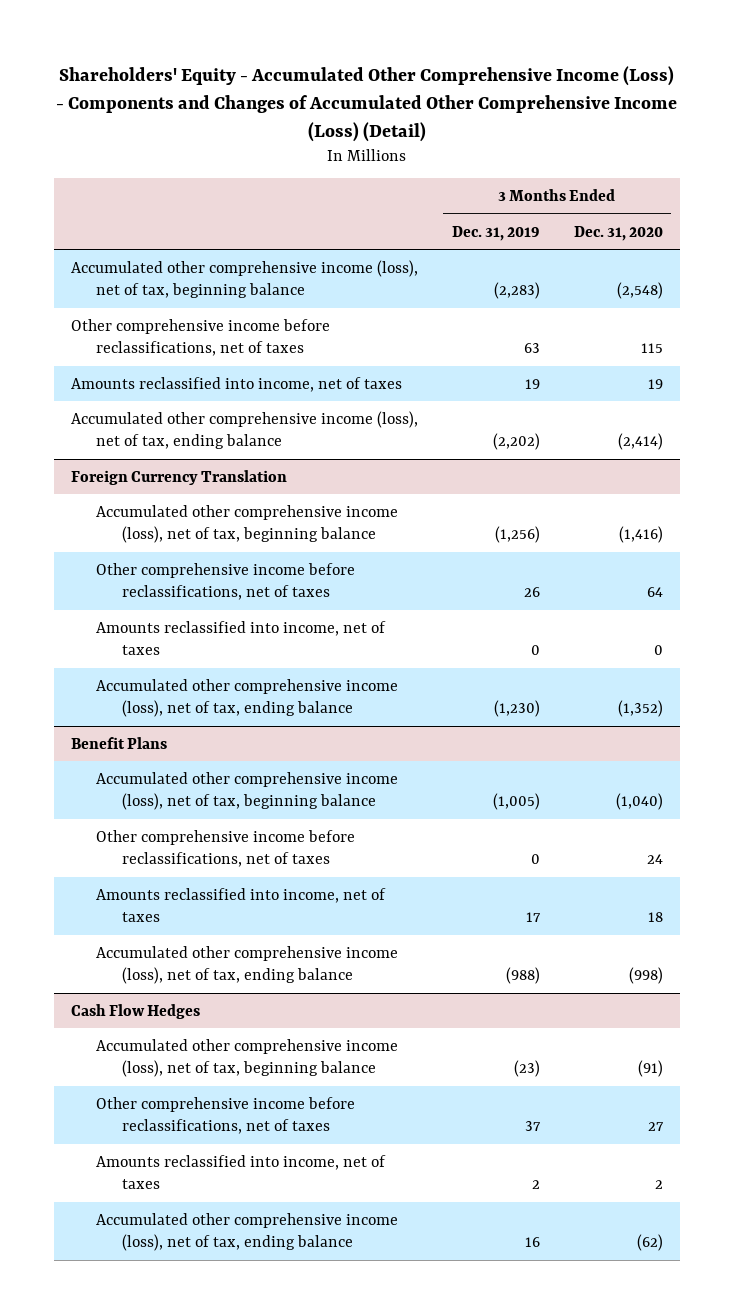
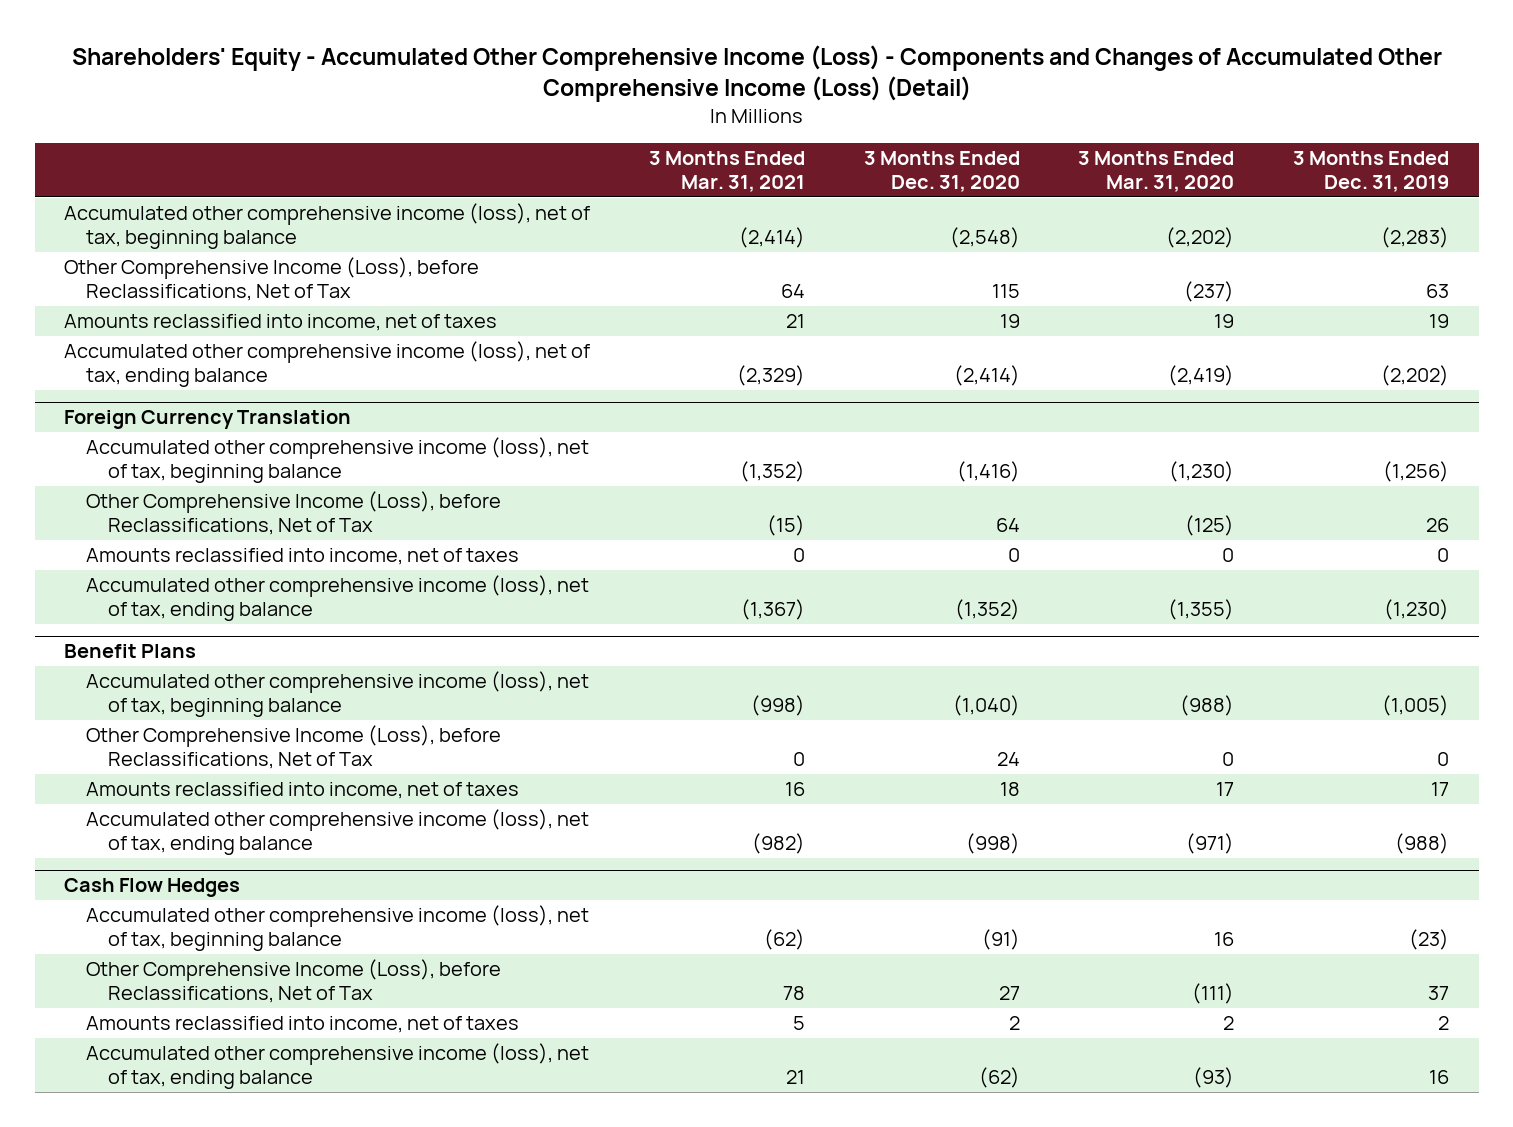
- | 3 Months Ended Dec. 31, 2019 | 3 Months Ended Dec. 31, 2020
+ | 3 Months Ended Mar. 31, 2021 | 3 Months Ended Dec. 31, 2020 | 3 Months Ended Mar. 31, 2020 | 3 Months Ended Dec. 31, 2019
- Other comprehensive income before reclassifications, net of taxes | 63 | 115
+ Other Comprehensive Income (Loss), before Reclassifications, Net of Tax | 64 | 115 | (237) | 63
@ Foreign Currency Translation
- Other comprehensive income before reclassifications, net of taxes | 26 | 64
+ Other Comprehensive Income (Loss), before Reclassifications, Net of Tax | (15) | 64 | (125) | 26
@ Benefit Plans
- Other comprehensive income before reclassifications, net of taxes | 0 | 24
+ Other Comprehensive Income (Loss), before Reclassifications, Net of Tax | 0 | 24 | 0 | 0
@ Cash Flow Hedges
- Other comprehensive income before reclassifications, net of taxes | 37 | 27
+ Other Comprehensive Income (Loss), before Reclassifications, Net of Tax | 78 | 27 | (111) | 37

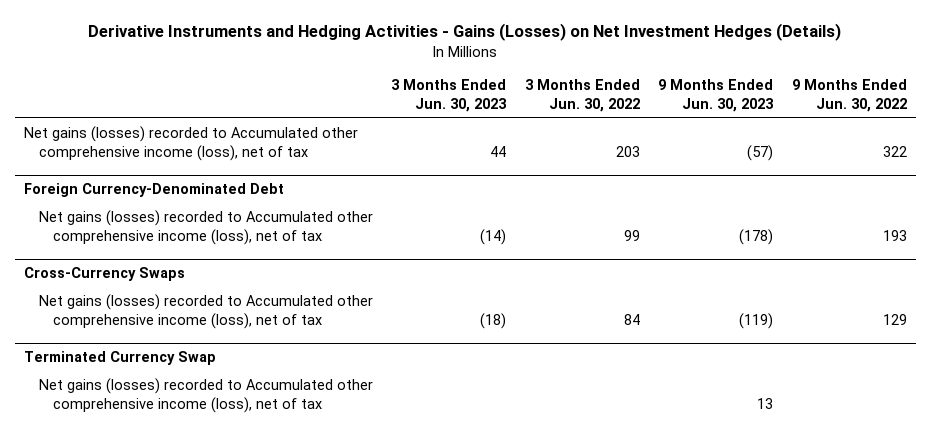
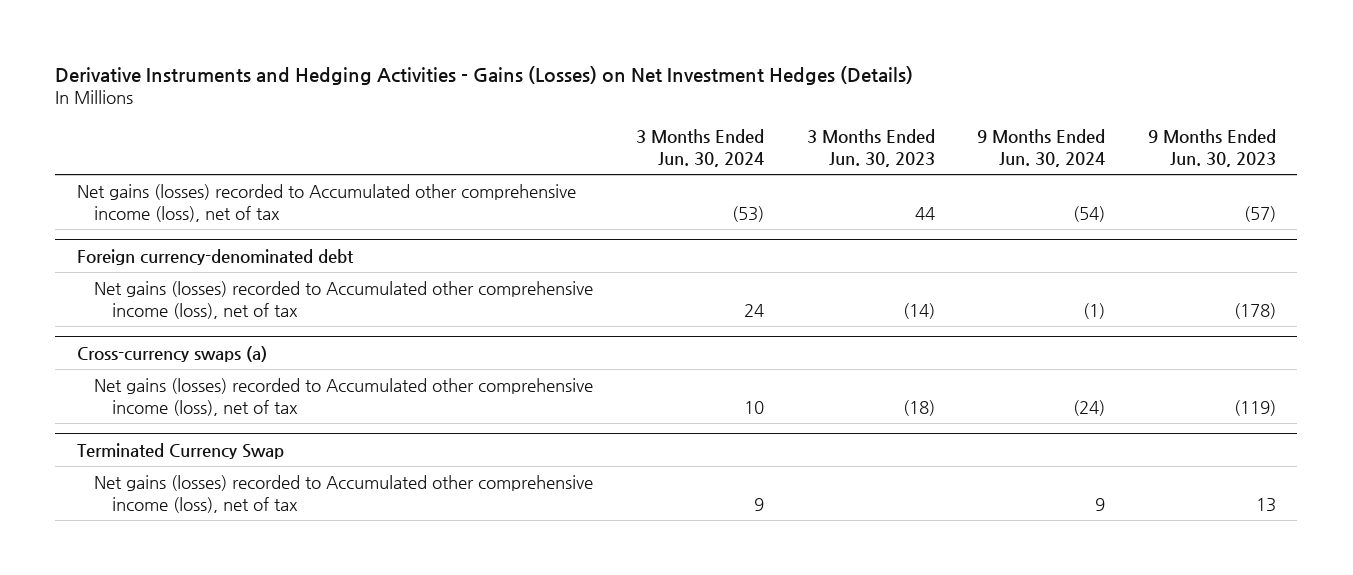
- | 3 Months Ended Jun. 30, 2023 | 3 Months Ended Jun. 30, 2022 | 9 Months Ended Jun. 30, 2023 | 9 Months Ended Jun. 30, 2022
+ | 3 Months Ended Jun. 30, 2024 | 3 Months Ended Jun. 30, 2023 | 9 Months Ended Jun. 30, 2024 | 9 Months Ended Jun. 30, 2023
- Foreign Currency-Denominated Debt
+ Foreign currency-denominated debt
- Cross-Currency Swaps
+ Cross-currency swaps (a)

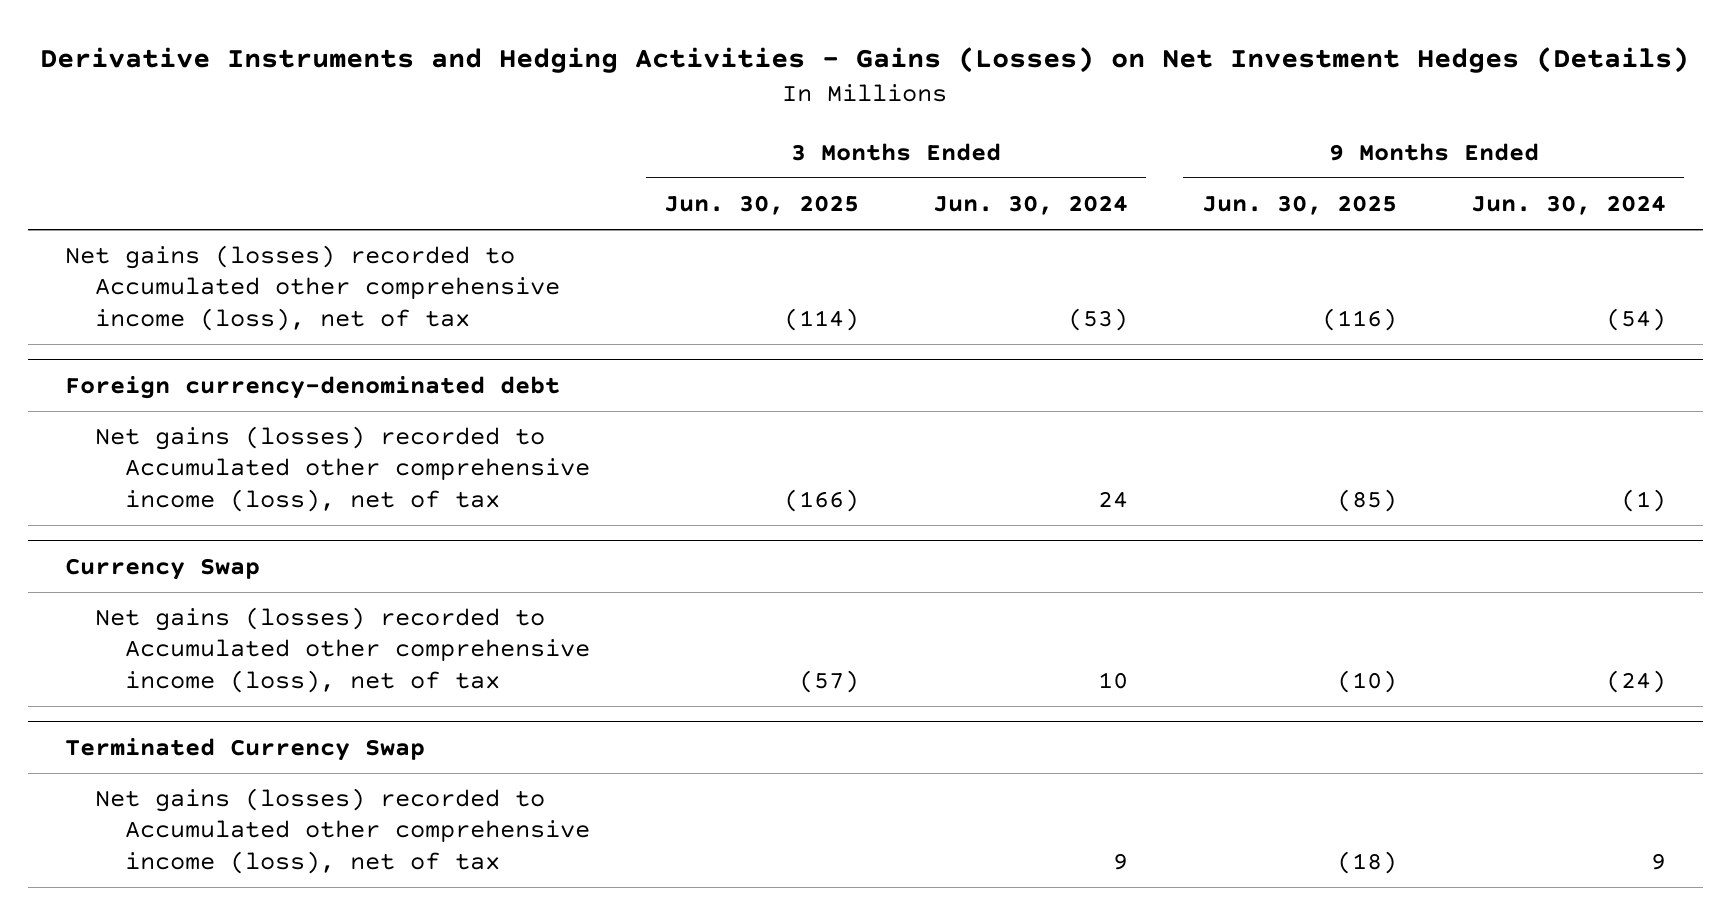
- | 3 Months Ended Jun. 30, 2024 | 3 Months Ended Jun. 30, 2023 | 9 Months Ended Jun. 30, 2024 | 9 Months Ended Jun. 30, 2023
+ | 3 Months Ended Jun. 30, 2025 | 3 Months Ended Jun. 30, 2024 | 9 Months Ended Jun. 30, 2025 | 9 Months Ended Jun. 30, 2024
- Cross-currency swaps (a)
+ Currency Swap

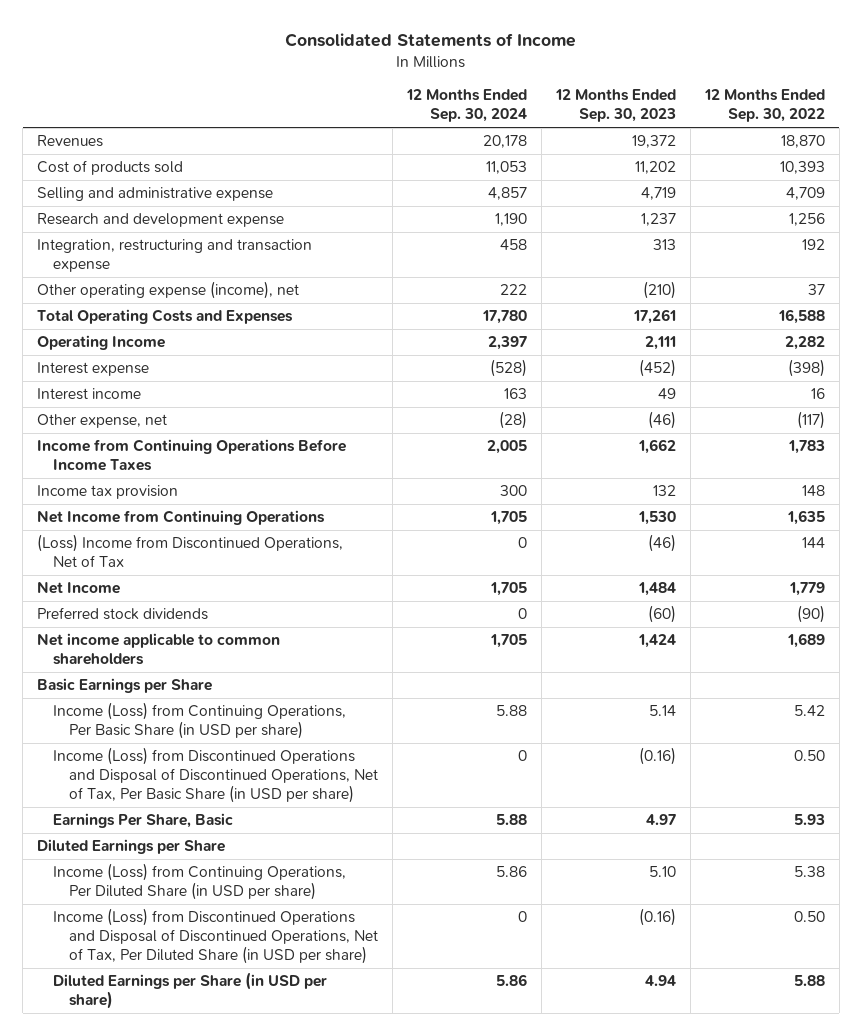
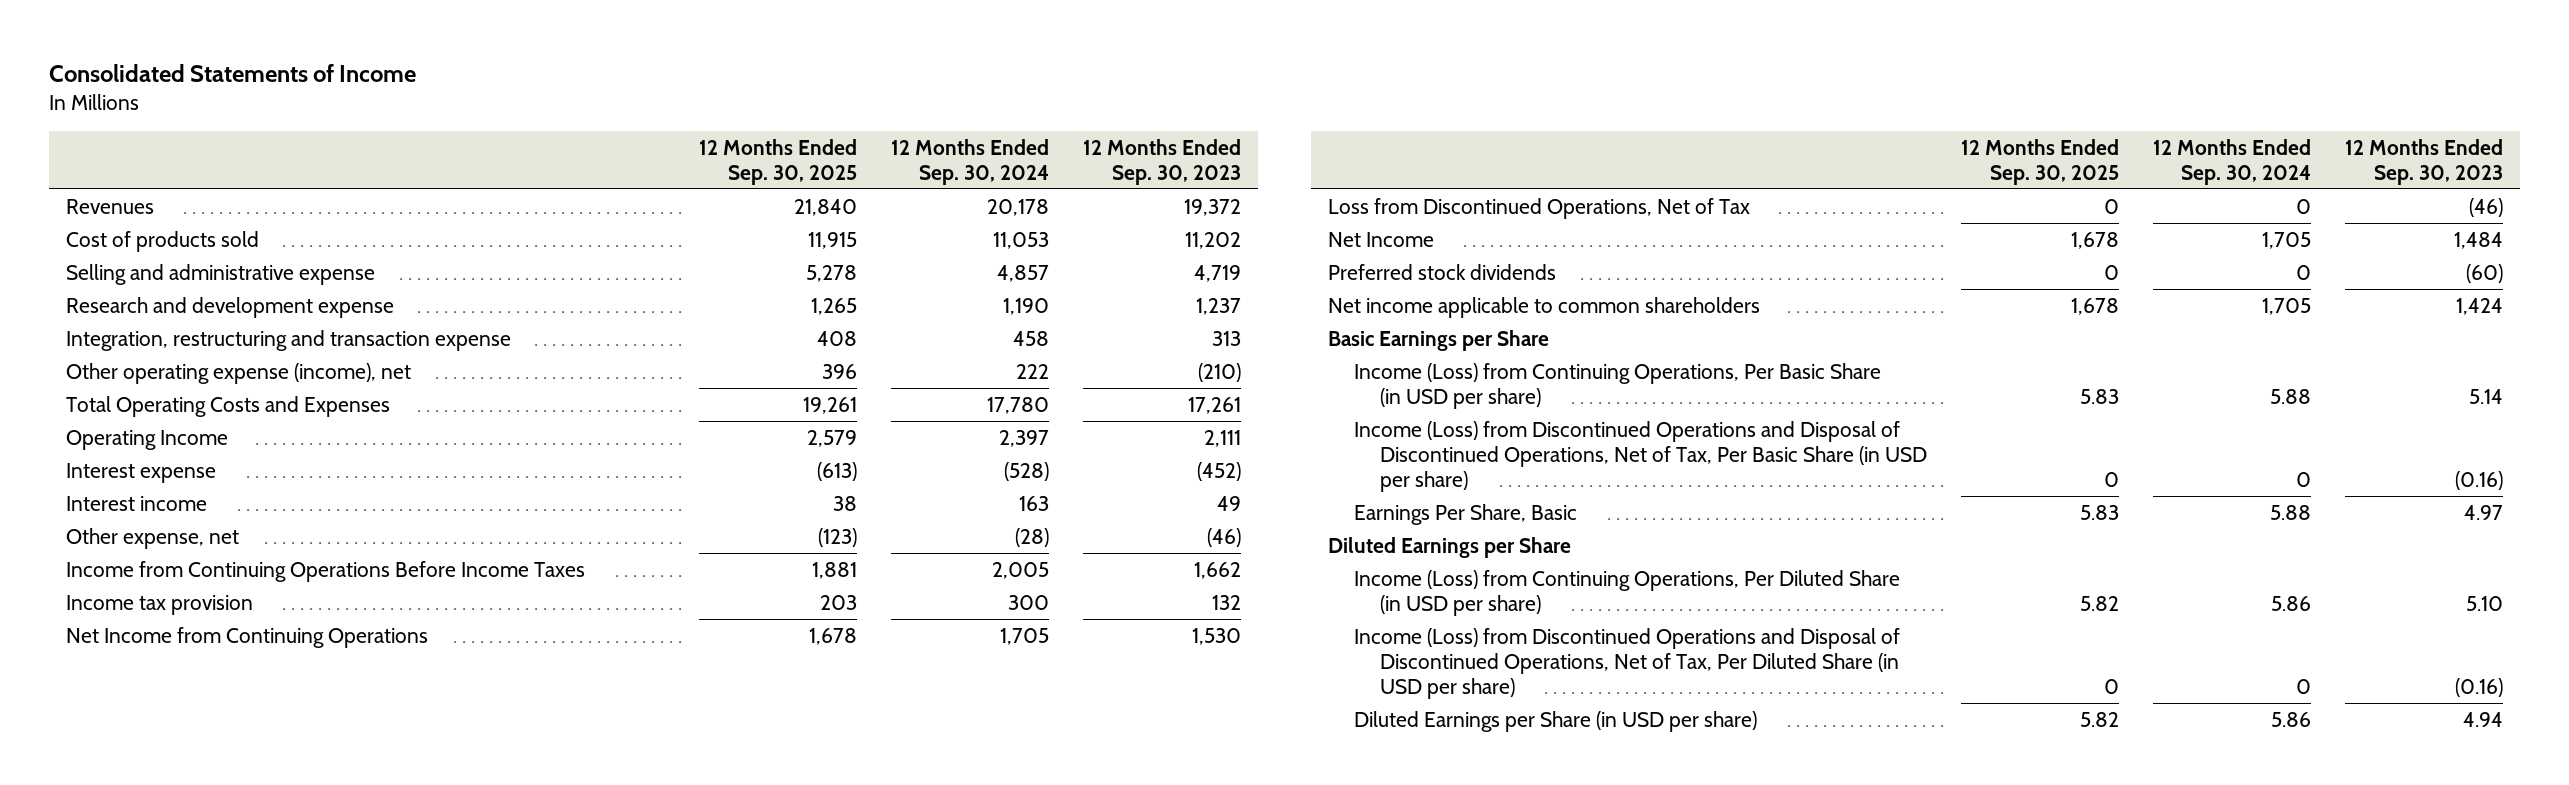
- | 12 Months Ended Sep. 30, 2024 | 12 Months Ended Sep. 30, 2023 | 12 Months Ended Sep. 30, 2022
+ | 12 Months Ended Sep. 30, 2025 | 12 Months Ended Sep. 30, 2024 | 12 Months Ended Sep. 30, 2023
- (Loss) Income from Discontinued Operations, Net of Tax | 0 | (46) | 144
+ Loss from Discontinued Operations, Net of Tax | 0 | 0 | (46)

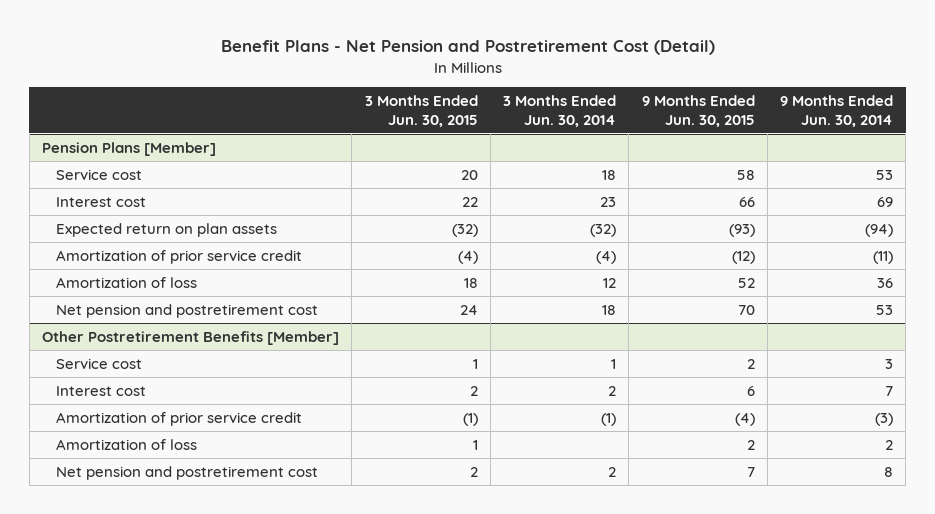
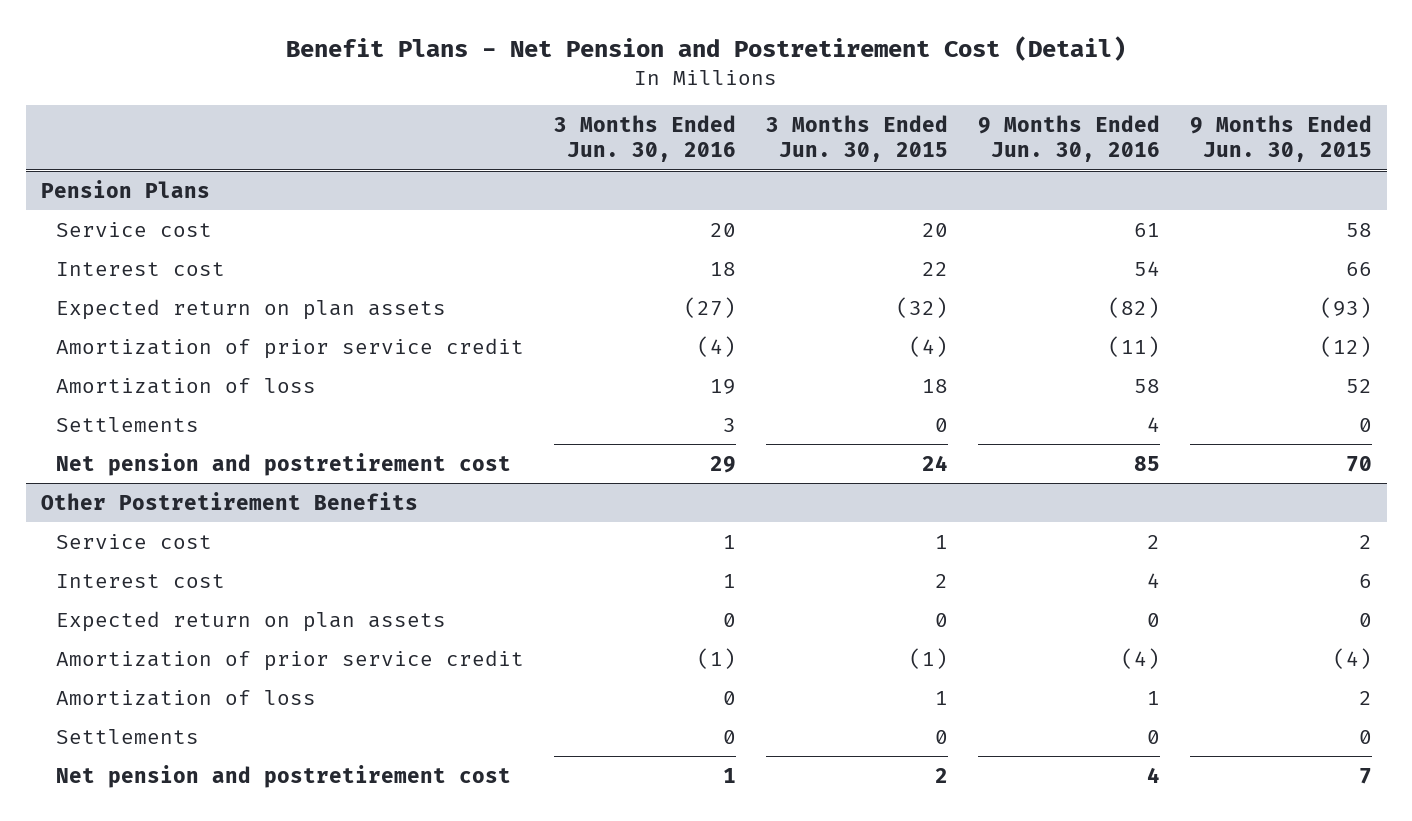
- | 3 Months Ended Jun. 30, 2015 | 3 Months Ended Jun. 30, 2014 | 9 Months Ended Jun. 30, 2015 | 9 Months Ended Jun. 30, 2014
+ | 3 Months Ended Jun. 30, 2016 | 3 Months Ended Jun. 30, 2015 | 9 Months Ended Jun. 30, 2016 | 9 Months Ended Jun. 30, 2015
- Pension Plans [Member]
+ Pension Plans
+ Settlements | 3 | 0 | 4 | 0
- Other Postretirement Benefits [Member]
+ Other Postretirement Benefits
+ Expected return on plan assets | 0 | 0 | 0 | 0
+ Settlements | 0 | 0 | 0 | 0

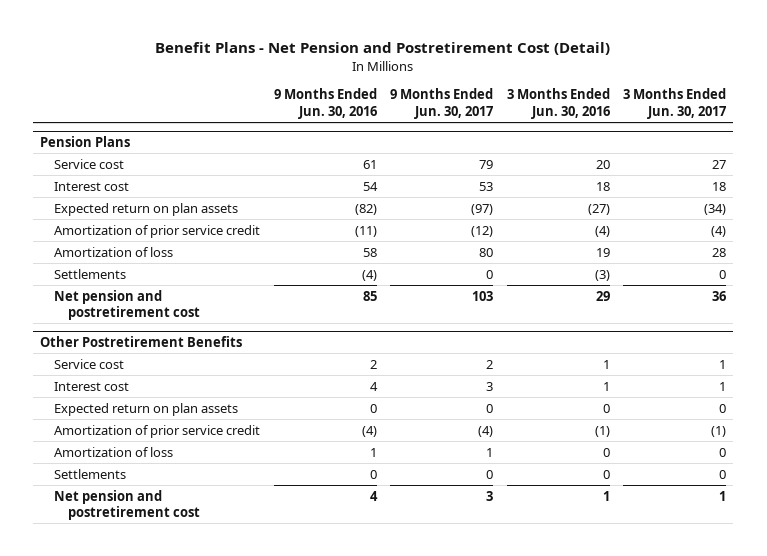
- | 3 Months Ended Jun. 30, 2016 | 3 Months Ended Jun. 30, 2015 | 9 Months Ended Jun. 30, 2016 | 9 Months Ended Jun. 30, 2015
+ | 9 Months Ended Jun. 30, 2016 | 9 Months Ended Jun. 30, 2017 | 3 Months Ended Jun. 30, 2016 | 3 Months Ended Jun. 30, 2017
@ Pension Plans
- Settlements | 3 | 0 | 4 | 0
+ Settlements | (4) | 0 | (3) | 0

